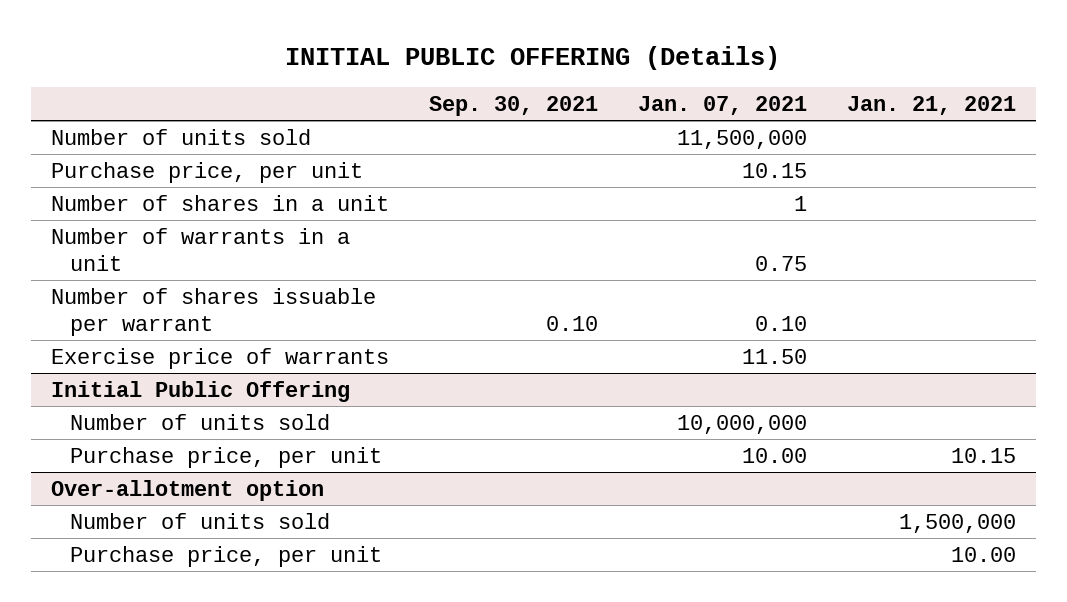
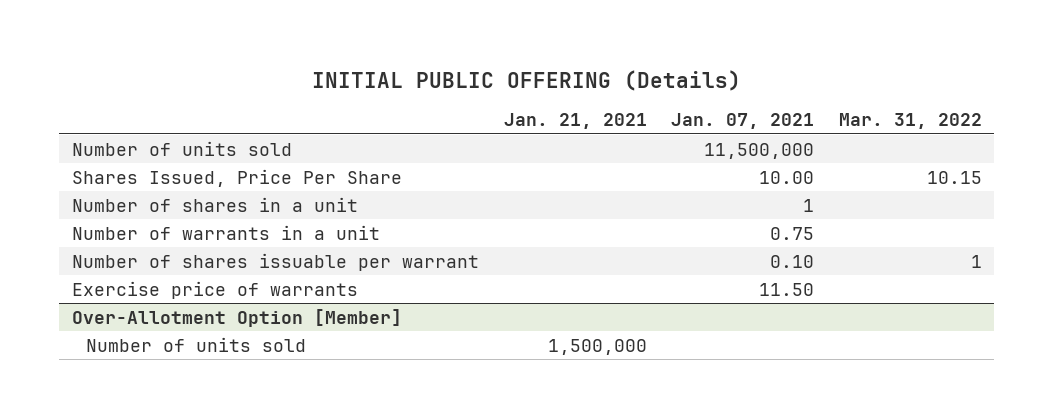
- | Sep. 30, 2021 | Jan. 07, 2021 | Jan. 21, 2021
+ | Jan. 21, 2021 | Jan. 07, 2021 | Mar. 31, 2022
- Purchase price, per unit | | 10.15 |
+ Shares Issued, Price Per Share | | 10.00 | 10.15
- Initial Public Offering
- Number of units sold | | 10,000,000 |
- Purchase price, per unit | | 10.00 | 10.15
- Over-allotment option
+ Over-Allotment Option [Member]
- Purchase price, per unit | | | 10.00

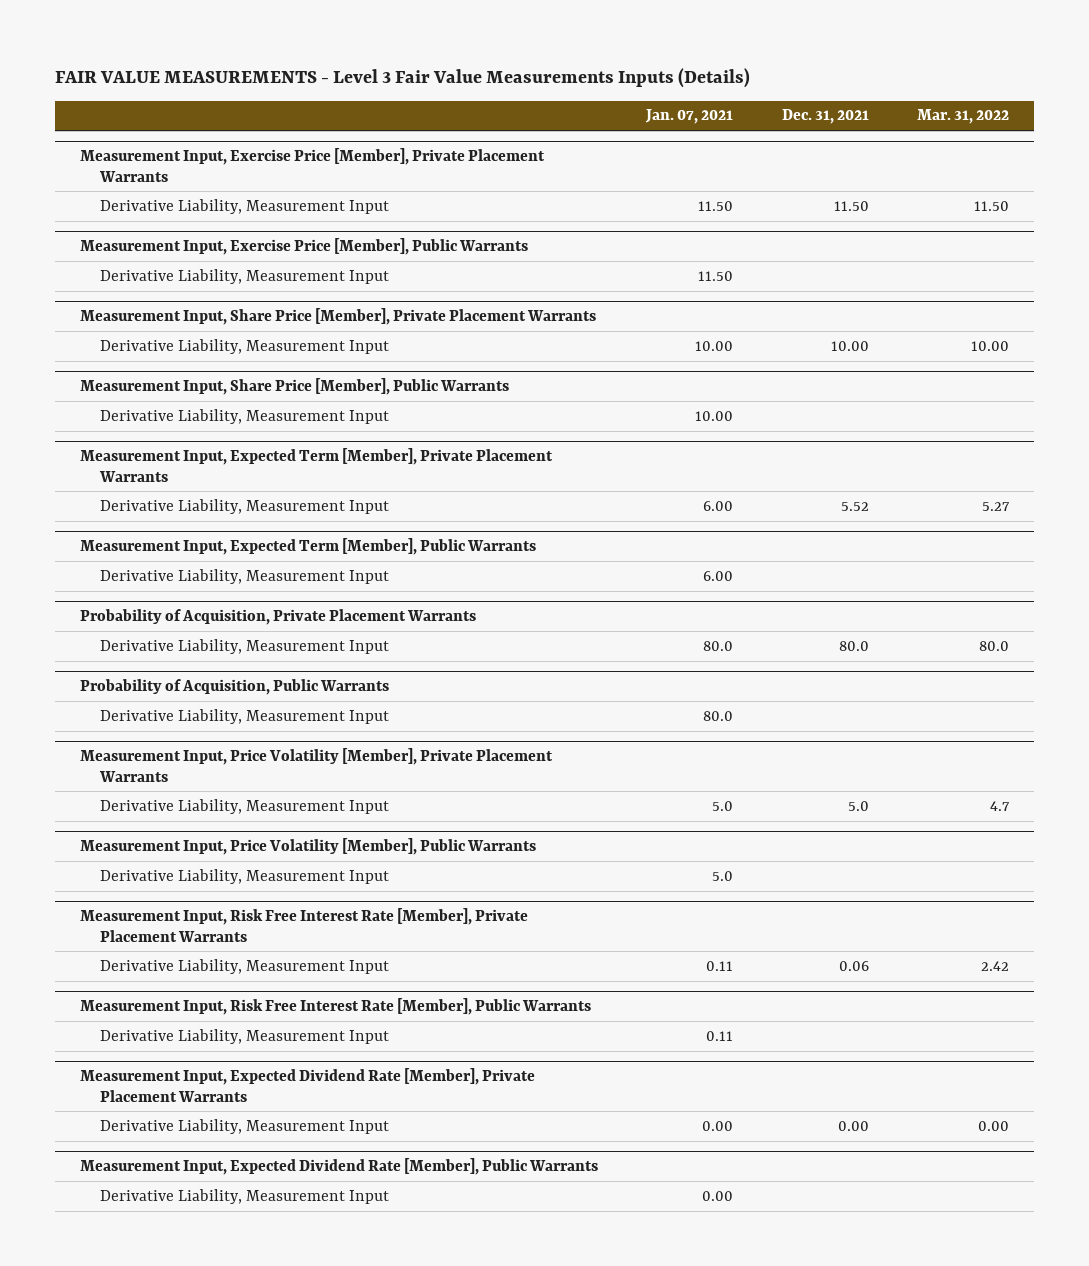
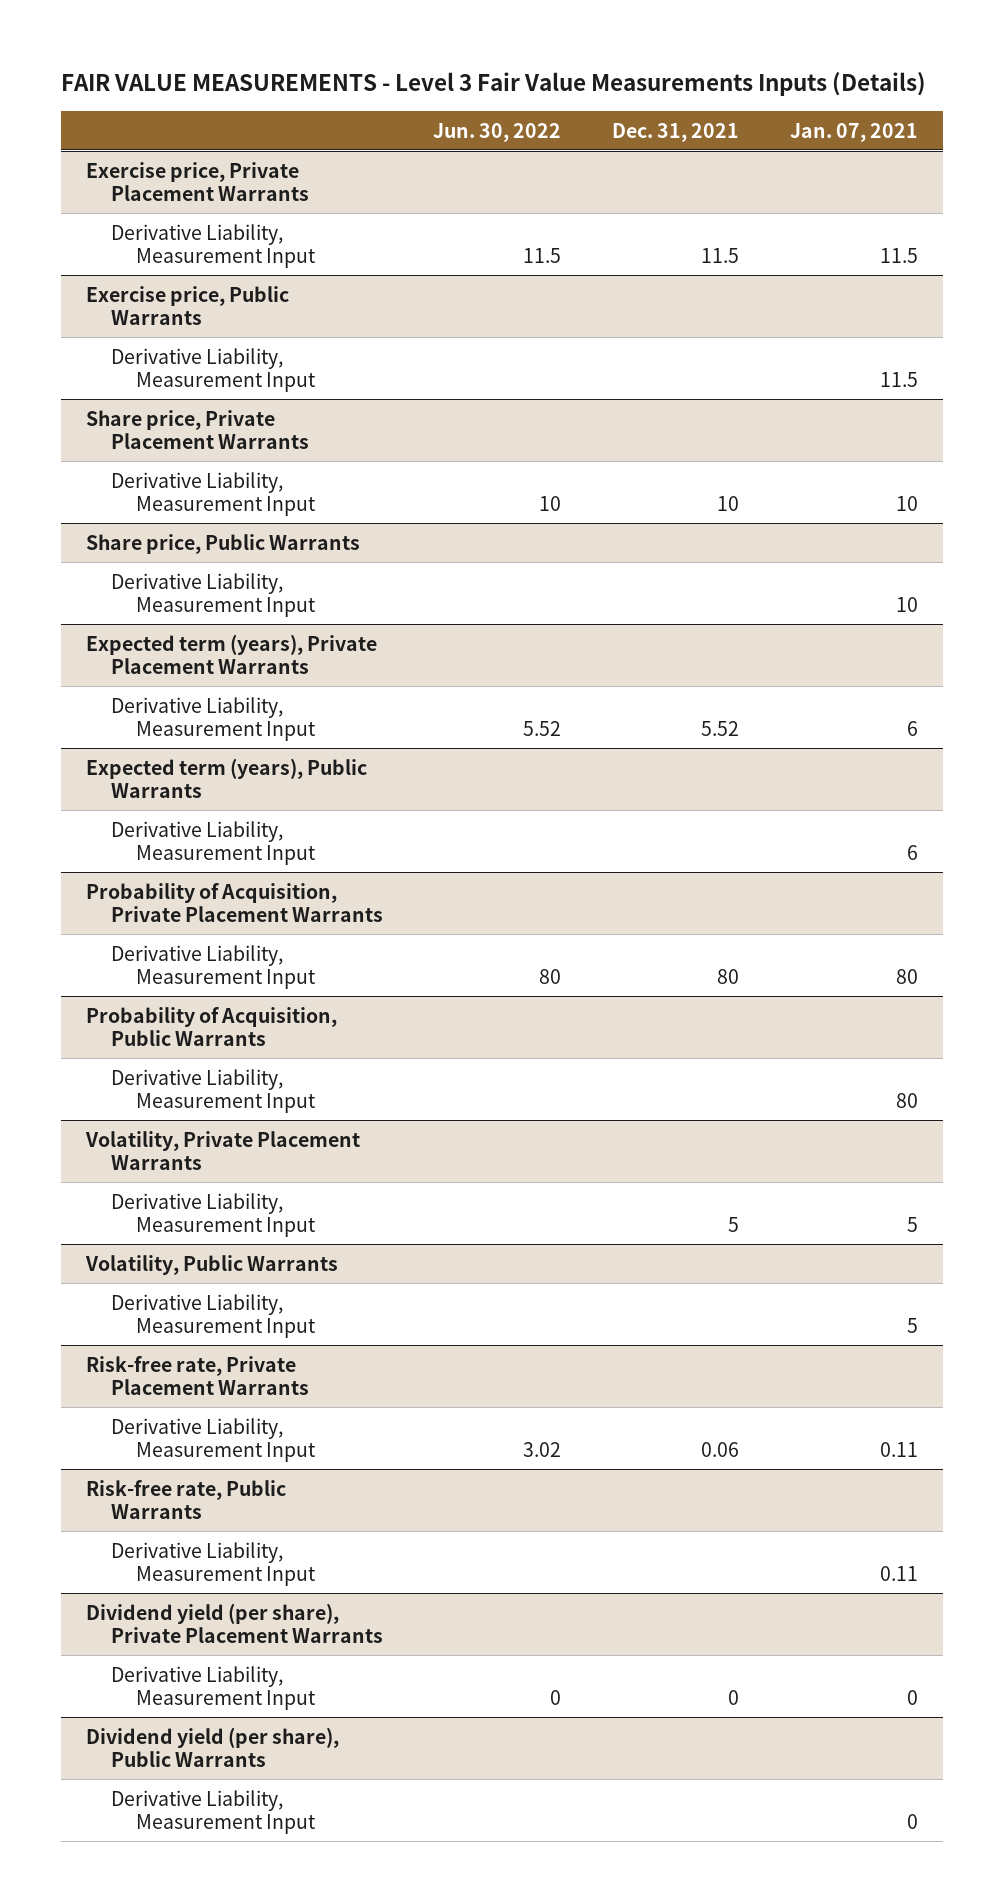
- | Jan. 07, 2021 | Dec. 31, 2021 | Mar. 31, 2022
+ | Jun. 30, 2022 | Dec. 31, 2021 | Jan. 07, 2021
- Measurement Input, Exercise Price [Member], Private Placement Warrants
- Derivative Liability, Measurement Input | 11.50 | 11.50 | 11.50
- Measurement Input, Exercise Price [Member], Public Warrants
- Derivative Liability, Measurement Input | 11.50 | |
- Measurement Input, Share Price [Member], Private Placement Warrants
- Derivative Liability, Measurement Input | 10.00 | 10.00 | 10.00
- Measurement Input, Share Price [Member], Public Warrants
- Derivative Liability, Measurement Input | 10.00 | |
- Measurement Input, Expected Term [Member], Private Placement Warrants
- Derivative Liability, Measurement Input | 6.00 | 5.52 | 5.27
- Measurement Input, Expected Term [Member], Public Warrants
- Derivative Liability, Measurement Input | 6.00 | |
+ Exercise price, Private Placement Warrants
+ Derivative Liability, Measurement Input | 11.5 | 11.5 | 11.5
+ Exercise price, Public Warrants
+ Derivative Liability, Measurement Input | | | 11.5
+ Share price, Private Placement Warrants
+ Derivative Liability, Measurement Input | 10 | 10 | 10
+ Share price, Public Warrants
+ Derivative Liability, Measurement Input | | | 10
+ Expected term (years), Private Placement Warrants
+ Derivative Liability, Measurement Input | 5.52 | 5.52 | 6
+ Expected term (years), Public Warrants
+ Derivative Liability, Measurement Input | | | 6
@ Probability of Acquisition, Private Placement Warrants
- Derivative Liability, Measurement Input | 80.0 | 80.0 | 80.0
+ Derivative Liability, Measurement Input | 80 | 80 | 80
@ Probability of Acquisition, Public Warrants
- Derivative Liability, Measurement Input | 80.0 | |
- Measurement Input, Price Volatility [Member], Private Placement Warrants
- Derivative Liability, Measurement Input | 5.0 | 5.0 | 4.7
- Measurement Input, Price Volatility [Member], Public Warrants
- Derivative Liability, Measurement Input | 5.0 | |
- Measurement Input, Risk Free Interest Rate [Member], Private Placement Warrants
@ Probability of Acquisition, Public Warrants
+ Derivative Liability, Measurement Input | | | 80
+ Volatility, Private Placement Warrants
+ Derivative Liability, Measurement Input | | 5 | 5
+ Volatility, Public Warrants
+ Derivative Liability, Measurement Input | | | 5
+ Risk-free rate, Private Placement Warrants
- Measurement Input, Risk Free Interest Rate [Member], Public Warrants
+ Risk-free rate, Public Warrants
- Measurement Input, Expected Dividend Rate [Member], Private Placement Warrants
- Derivative Liability, Measurement Input | 0.00 | 0.00 | 0.00
- Measurement Input, Expected Dividend Rate [Member], Public Warrants
- Derivative Liability, Measurement Input | 0.00 | |
+ Dividend yield (per share), Private Placement Warrants
+ Derivative Liability, Measurement Input | 0 | 0 | 0
+ Dividend yield (per share), Public Warrants
+ Derivative Liability, Measurement Input | | | 0

